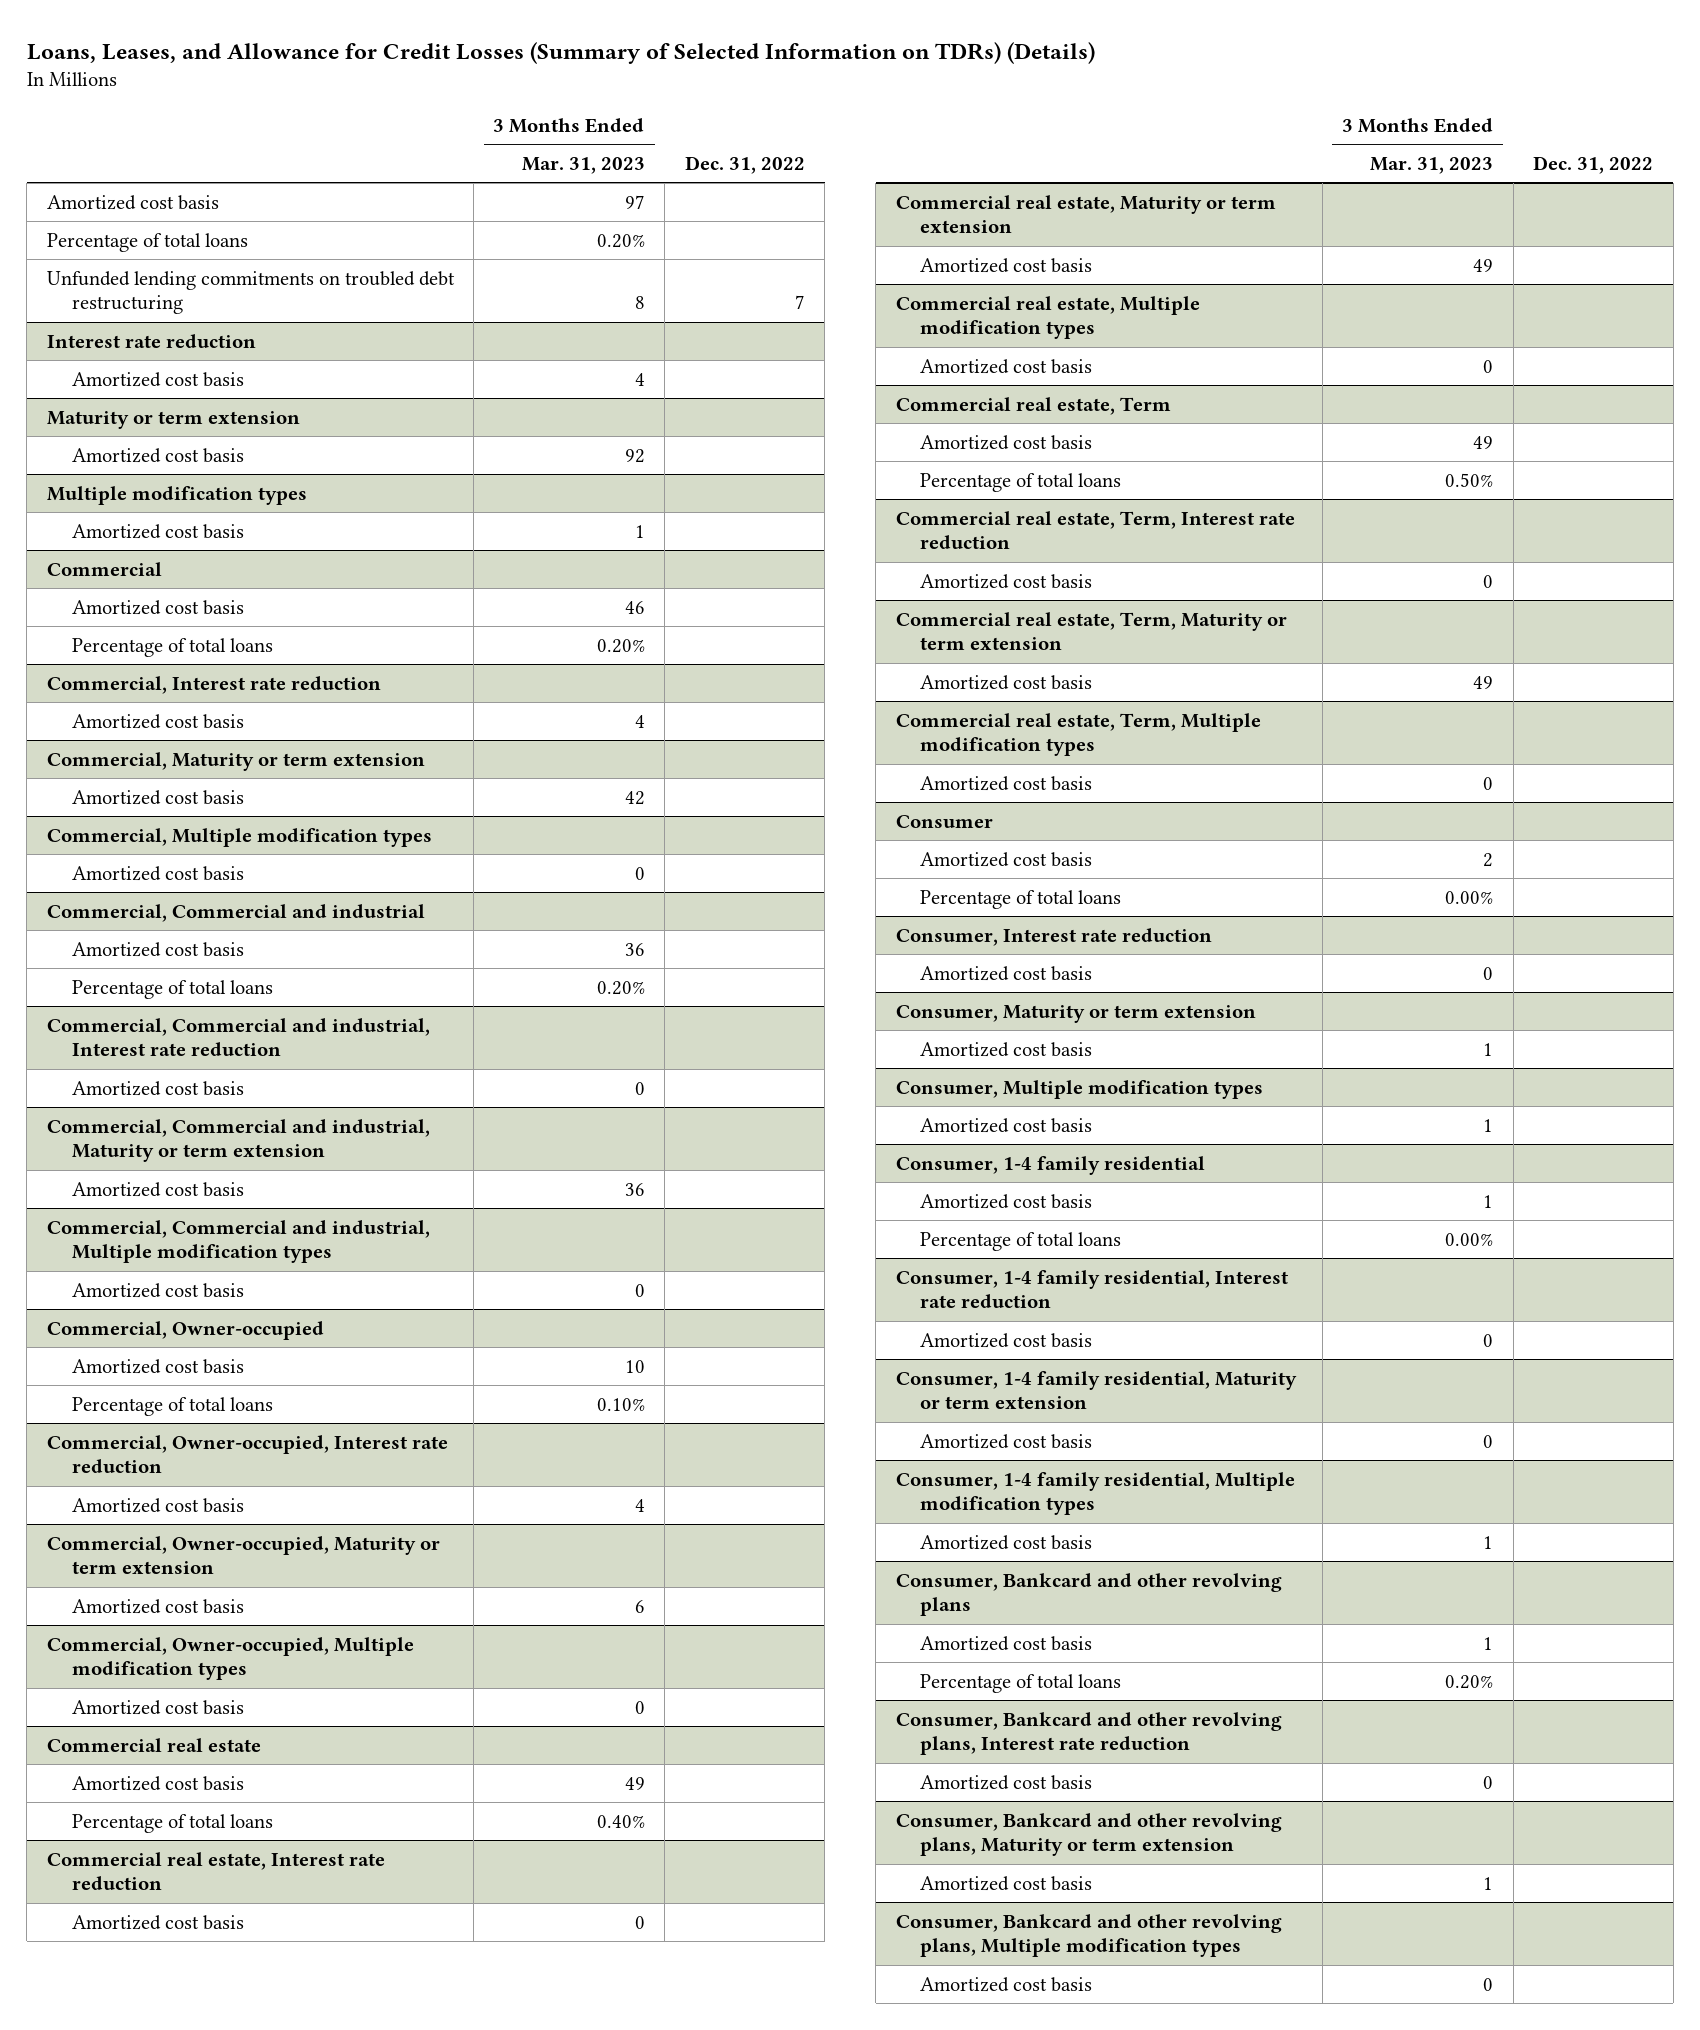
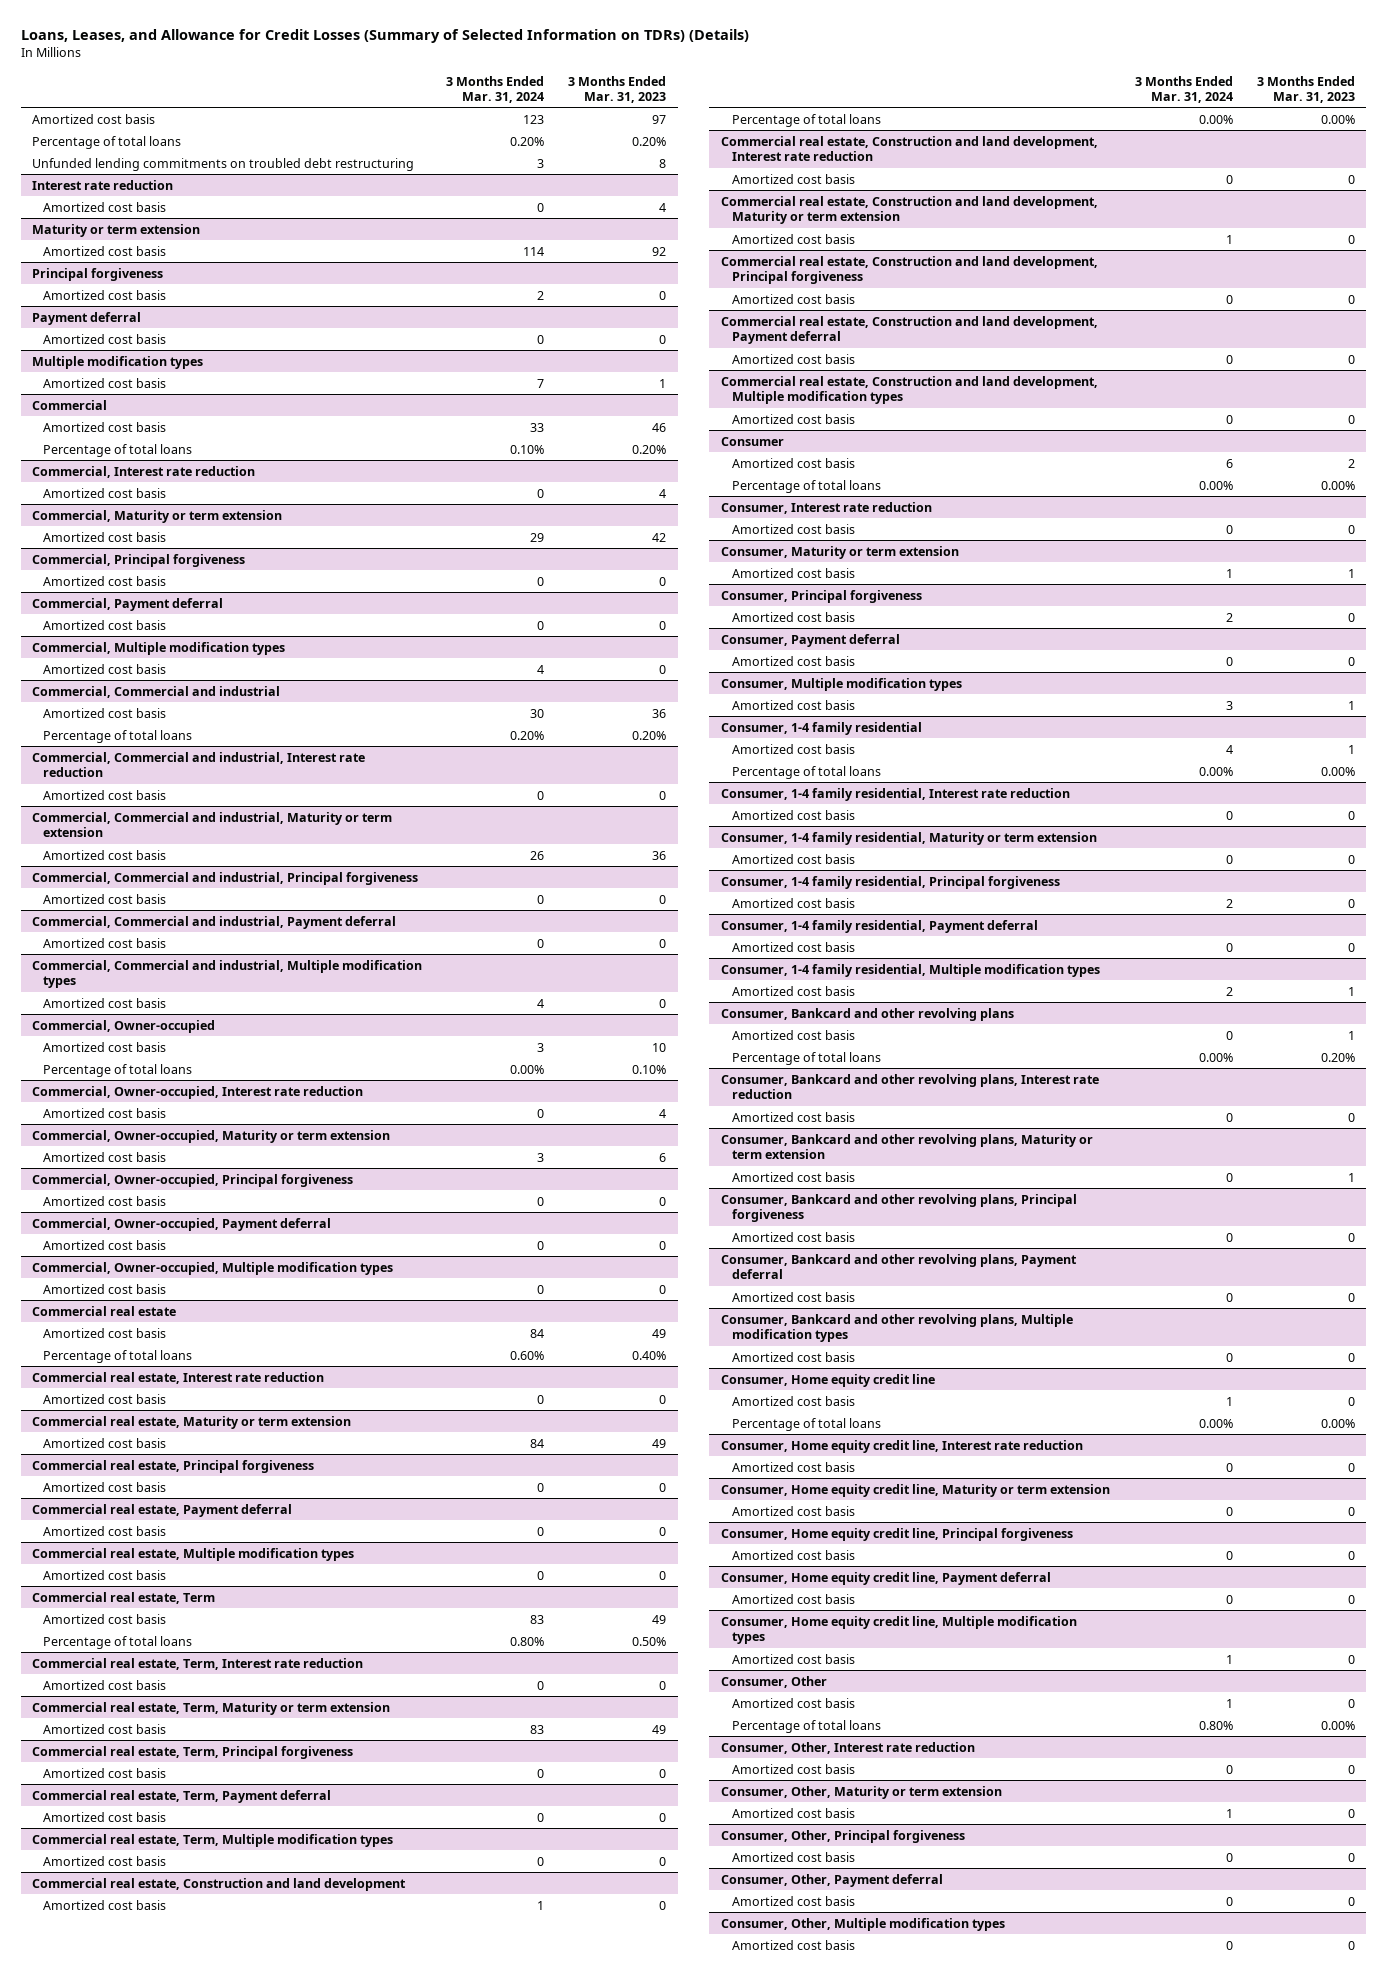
- | 3 Months Ended Mar. 31, 2023 | Dec. 31, 2022
+ | 3 Months Ended Mar. 31, 2024 | 3 Months Ended Mar. 31, 2023
+ Principal forgiveness
+ Amortized cost basis | 2 | 0
+ Payment deferral
+ Amortized cost basis | 0 | 0
+ Commercial, Principal forgiveness
+ Amortized cost basis | 0 | 0
+ Commercial, Payment deferral
+ Amortized cost basis | 0 | 0
+ Commercial, Commercial and industrial, Principal forgiveness
+ Amortized cost basis | 0 | 0
+ Commercial, Commercial and industrial, Payment deferral
+ Amortized cost basis | 0 | 0
+ Commercial, Owner-occupied, Principal forgiveness
+ Amortized cost basis | 0 | 0
+ Commercial, Owner-occupied, Payment deferral
+ Amortized cost basis | 0 | 0
+ Commercial real estate, Principal forgiveness
+ Amortized cost basis | 0 | 0
+ Commercial real estate, Payment deferral
+ Amortized cost basis | 0 | 0
+ Commercial real estate, Term, Principal forgiveness
+ Amortized cost basis | 0 | 0
+ Commercial real estate, Term, Payment deferral
+ Amortized cost basis | 0 | 0
+ Commercial real estate, Construction and land development
+ Amortized cost basis | 1 | 0
+ Percentage of total loans | 0.00% | 0.00%
+ Commercial real estate, Construction and land development, Interest rate reduction
+ Amortized cost basis | 0 | 0
+ Commercial real estate, Construction and land development, Maturity or term extension
+ Amortized cost basis | 1 | 0
+ Commercial real estate, Construction and land development, Principal forgiveness
+ Amortized cost basis | 0 | 0
+ Commercial real estate, Construction and land development, Payment deferral
+ Amortized cost basis | 0 | 0
+ Commercial real estate, Construction and land development, Multiple modification types
+ Amortized cost basis | 0 | 0
+ Consumer, Principal forgiveness
+ Amortized cost basis | 2 | 0
+ Consumer, Payment deferral
+ Amortized cost basis | 0 | 0
+ Consumer, 1-4 family residential, Principal forgiveness
+ Amortized cost basis | 2 | 0
+ Consumer, 1-4 family residential, Payment deferral
+ Amortized cost basis | 0 | 0
+ Consumer, Bankcard and other revolving plans, Principal forgiveness
+ Amortized cost basis | 0 | 0
+ Consumer, Bankcard and other revolving plans, Payment deferral
+ Amortized cost basis | 0 | 0
+ Consumer, Home equity credit line
+ Amortized cost basis | 1 | 0
+ Percentage of total loans | 0.00% | 0.00%
+ Consumer, Home equity credit line, Interest rate reduction
+ Amortized cost basis | 0 | 0
+ Consumer, Home equity credit line, Maturity or term extension
+ Amortized cost basis | 0 | 0
+ Consumer, Home equity credit line, Principal forgiveness
+ Amortized cost basis | 0 | 0
+ Consumer, Home equity credit line, Payment deferral
+ Amortized cost basis | 0 | 0
+ Consumer, Home equity credit line, Multiple modification types
+ Amortized cost basis | 1 | 0
+ Consumer, Other
+ Amortized cost basis | 1 | 0
+ Percentage of total loans | 0.80% | 0.00%
+ Consumer, Other, Interest rate reduction
+ Amortized cost basis | 0 | 0
+ Consumer, Other, Maturity or term extension
+ Amortized cost basis | 1 | 0
+ Consumer, Other, Principal forgiveness
+ Amortized cost basis | 0 | 0
+ Consumer, Other, Payment deferral
+ Amortized cost basis | 0 | 0
+ Consumer, Other, Multiple modification types
+ Amortized cost basis | 0 | 0

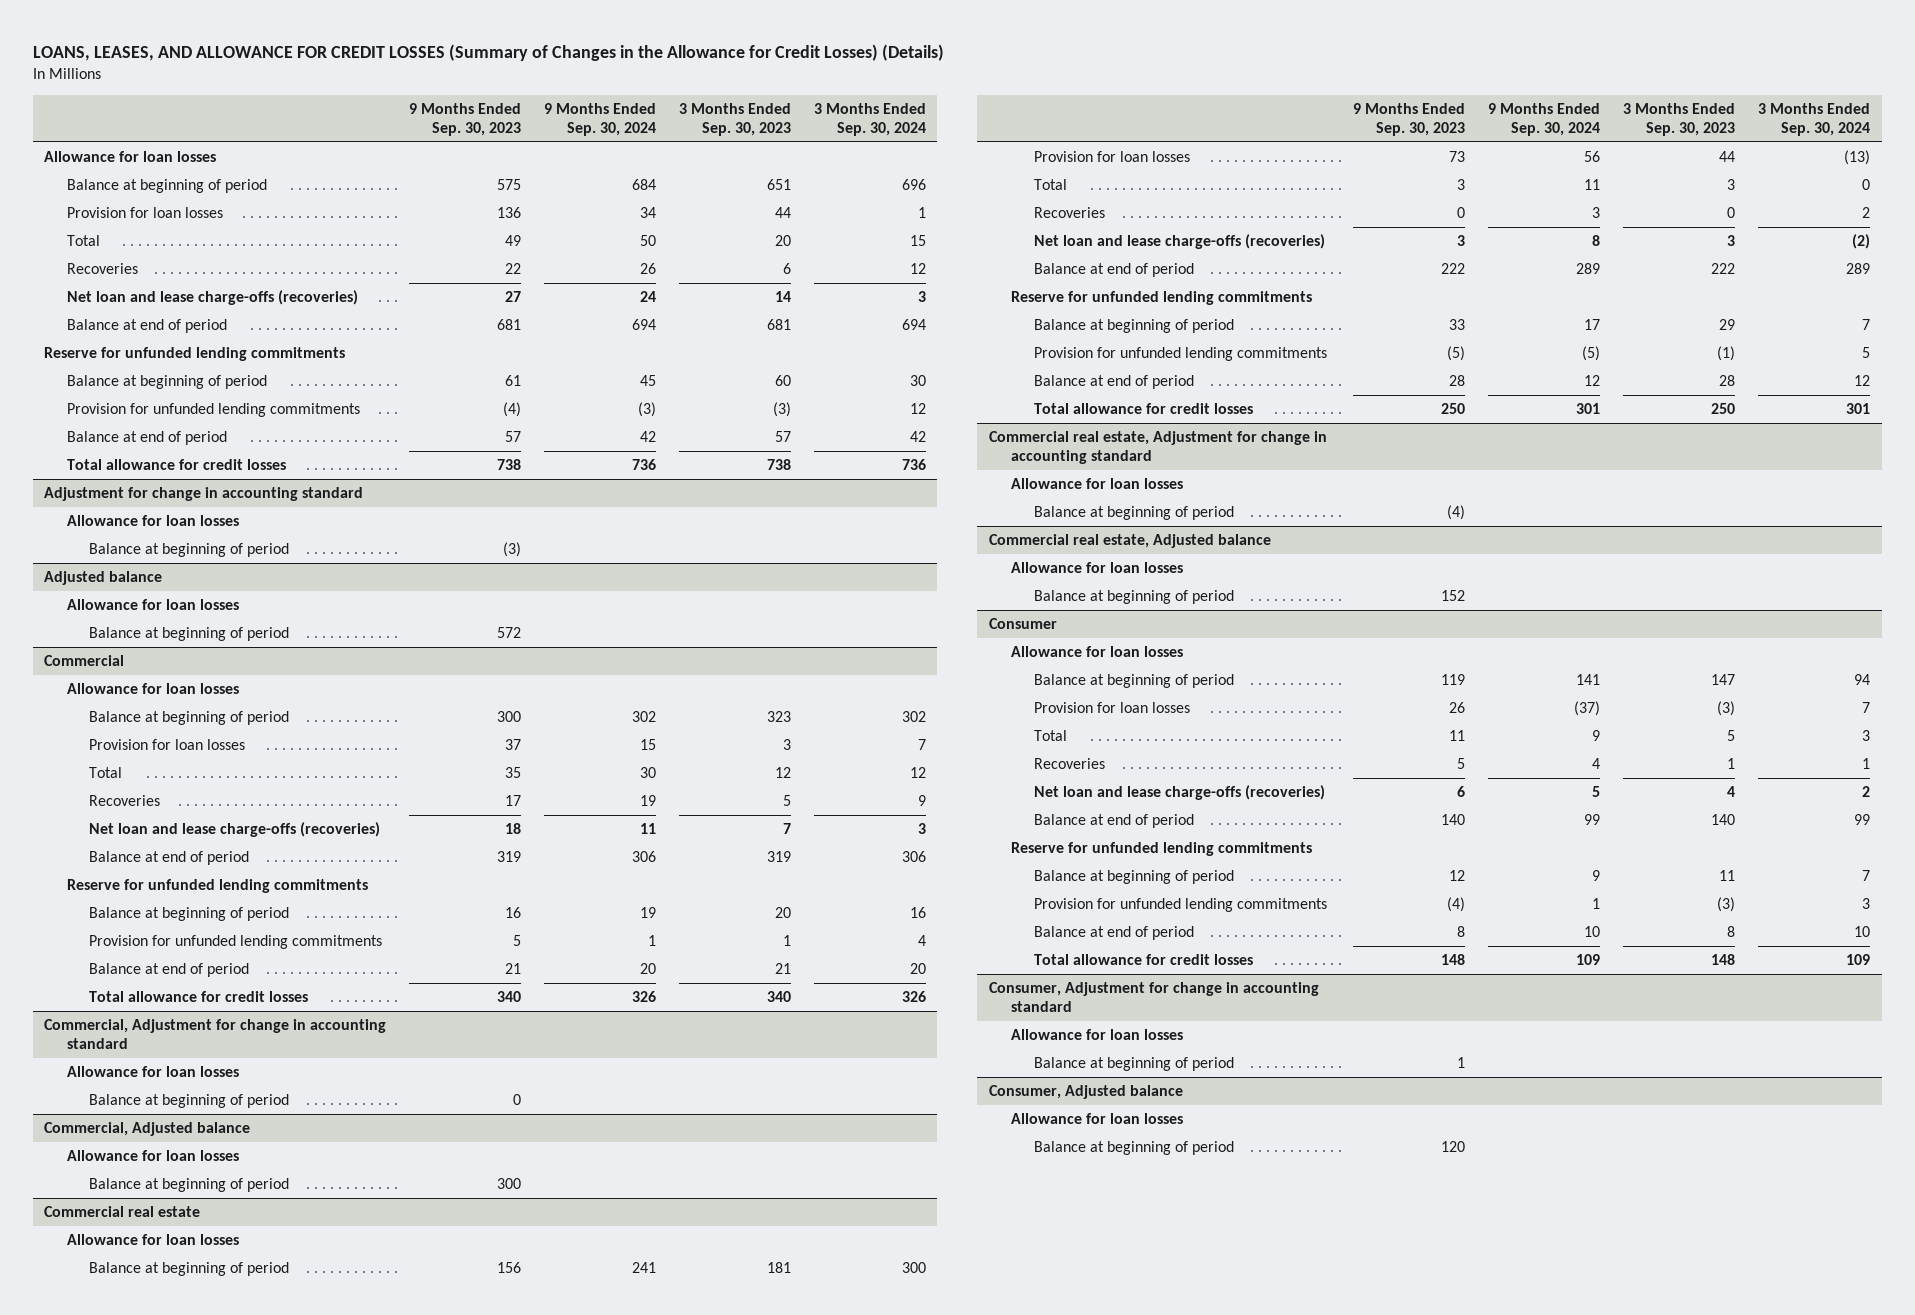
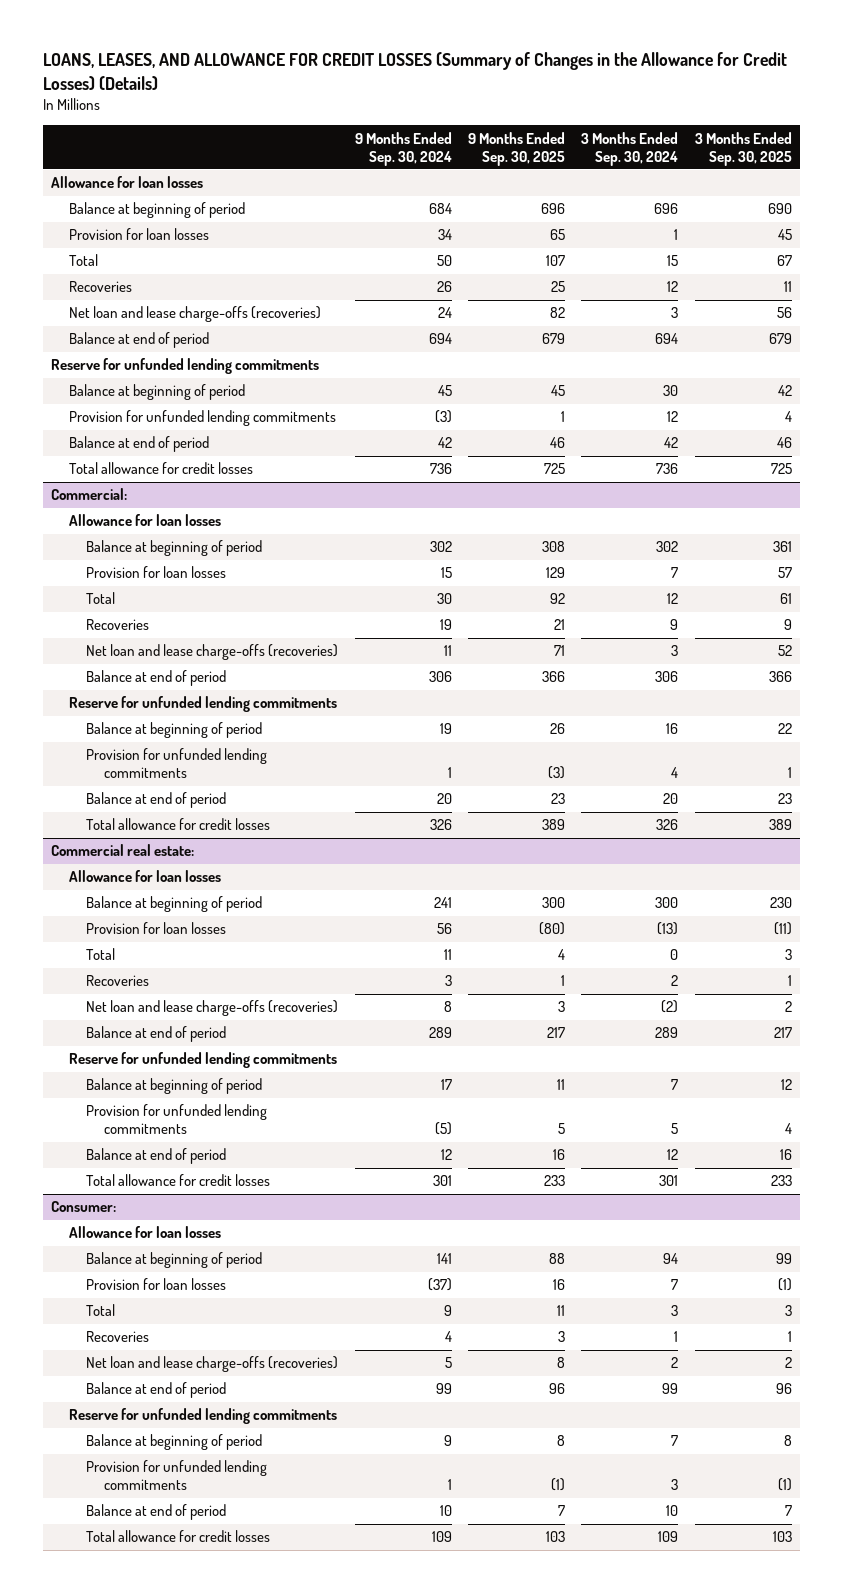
- | 9 Months Ended Sep. 30, 2023 | 9 Months Ended Sep. 30, 2024 | 3 Months Ended Sep. 30, 2023 | 3 Months Ended Sep. 30, 2024
+ | 9 Months Ended Sep. 30, 2024 | 9 Months Ended Sep. 30, 2025 | 3 Months Ended Sep. 30, 2024 | 3 Months Ended Sep. 30, 2025
- Adjustment for change in accounting standard
- Allowance for loan losses
- Balance at beginning of period | (3) | | |
- Adjusted balance
- Allowance for loan losses
- Balance at beginning of period | 572 | | |
- Commercial
+ Commercial:
- Commercial, Adjustment for change in accounting standard
- Allowance for loan losses
- Balance at beginning of period | 0 | | |
- Commercial, Adjusted balance
- Allowance for loan losses
- Balance at beginning of period | 300 | | |
- Commercial real estate
+ Commercial real estate:
- Commercial real estate, Adjustment for change in accounting standard
- Allowance for loan losses
- Balance at beginning of period | (4) | | |
- Commercial real estate, Adjusted balance
- Allowance for loan losses
- Balance at beginning of period | 152 | | |
- Consumer
+ Consumer:
- Consumer, Adjustment for change in accounting standard
- Allowance for loan losses
- Balance at beginning of period | 1 | | |
- Consumer, Adjusted balance
- Allowance for loan losses
- Balance at beginning of period | 120 | | |

